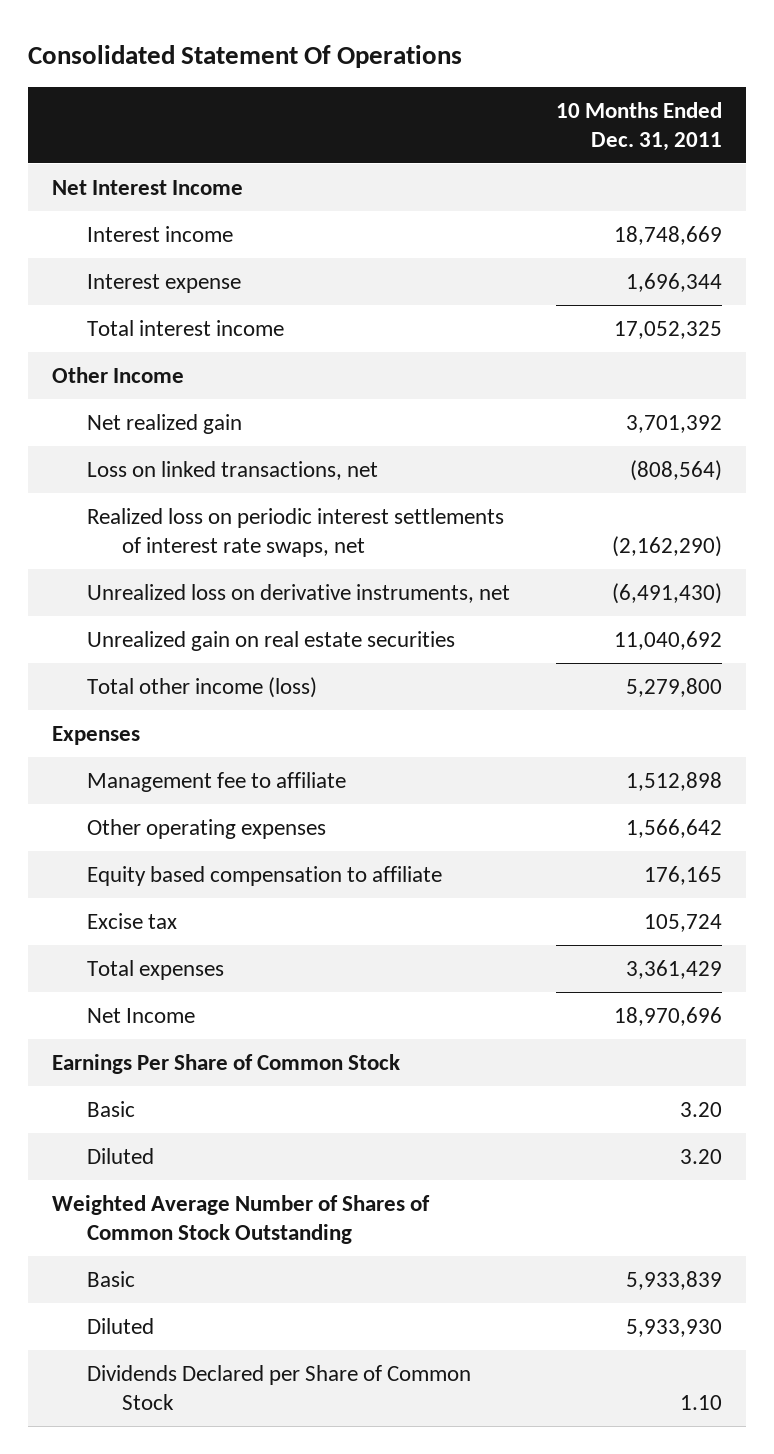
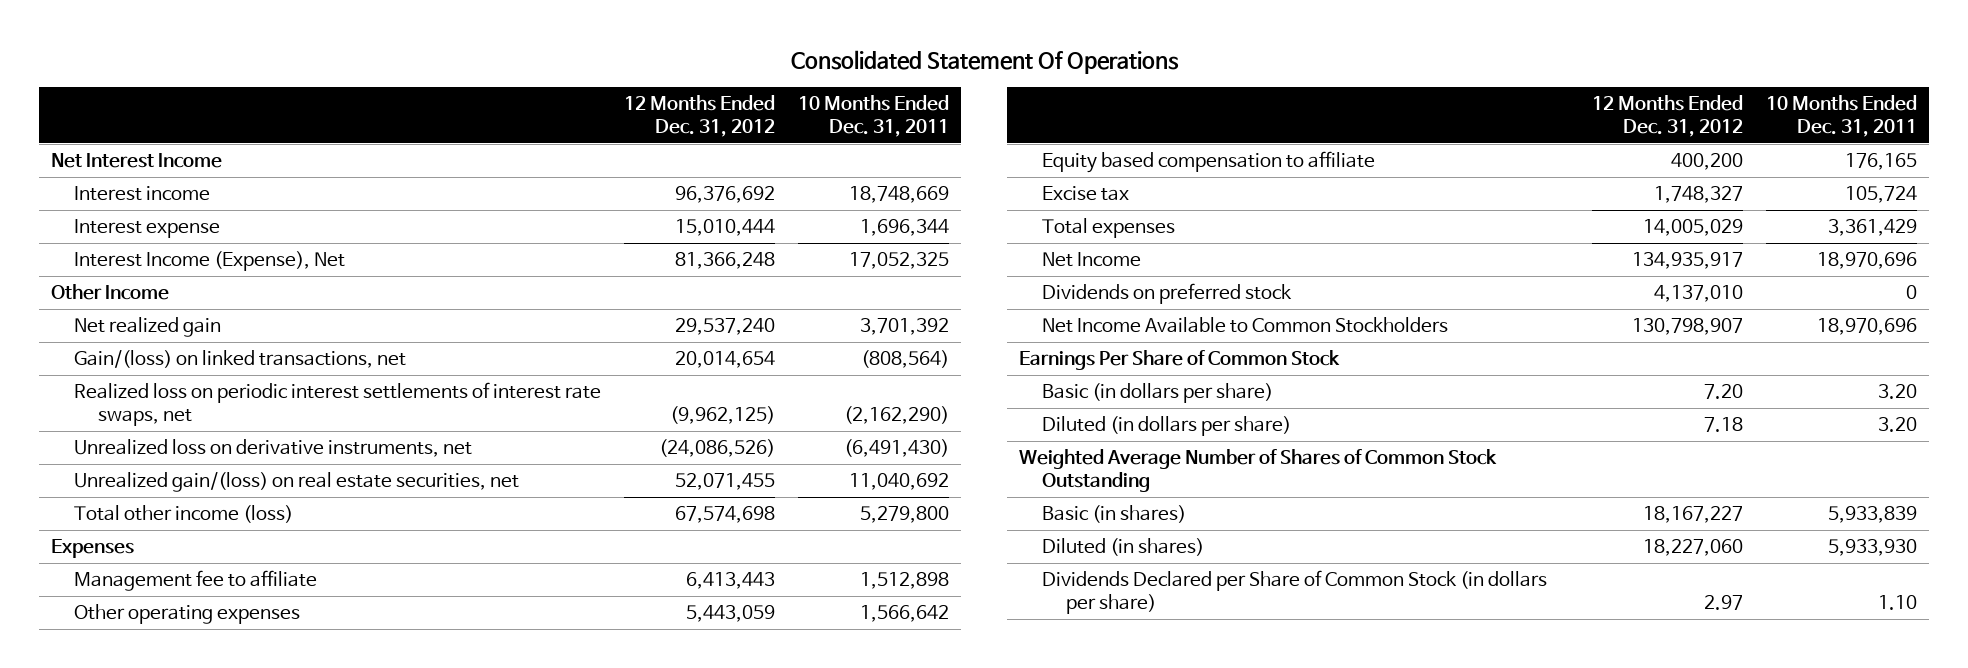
- | 10 Months Ended Dec. 31, 2011
+ | 12 Months Ended Dec. 31, 2012 | 10 Months Ended Dec. 31, 2011
- Total interest income | 17,052,325
+ Interest Income (Expense), Net | 81,366,248 | 17,052,325
- Loss on linked transactions, net | (808,564)
+ Gain/(loss) on linked transactions, net | 20,014,654 | (808,564)
- Unrealized gain on real estate securities | 11,040,692
+ Unrealized gain/(loss) on real estate securities, net | 52,071,455 | 11,040,692
+ Dividends on preferred stock | 4,137,010 | 0
+ Net Income Available to Common Stockholders | 130,798,907 | 18,970,696
- Basic | 3.20
- Diluted | 3.20
+ Basic (in dollars per share) | 7.20 | 3.20
+ Diluted (in dollars per share) | 7.18 | 3.20
- Basic | 5,933,839
- Diluted | 5,933,930
- Dividends Declared per Share of Common Stock | 1.10
+ Basic (in shares) | 18,167,227 | 5,933,839
+ Diluted (in shares) | 18,227,060 | 5,933,930
+ Dividends Declared per Share of Common Stock (in dollars per share) | 2.97 | 1.10

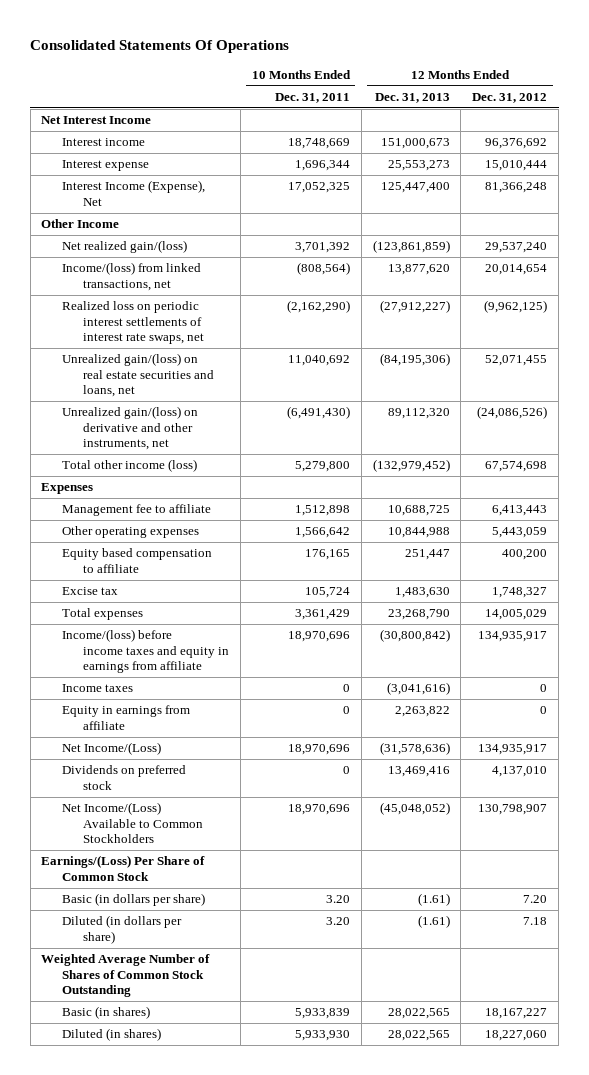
- Consolidated Statement Of Operations
+ Consolidated Statements Of Operations
- | 12 Months Ended Dec. 31, 2012 | 10 Months Ended Dec. 31, 2011
+ | 10 Months Ended Dec. 31, 2011 | 12 Months Ended Dec. 31, 2013 | 12 Months Ended Dec. 31, 2012
- Net realized gain | 29,537,240 | 3,701,392
- Gain/(loss) on linked transactions, net | 20,014,654 | (808,564)
+ Net realized gain/(loss) | 3,701,392 | (123,861,859) | 29,537,240
+ Income/(loss) from linked transactions, net | (808,564) | 13,877,620 | 20,014,654
- Unrealized loss on derivative instruments, net | (24,086,526) | (6,491,430)
- Unrealized gain/(loss) on real estate securities, net | 52,071,455 | 11,040,692
+ Unrealized gain/(loss) on real estate securities and loans, net | 11,040,692 | (84,195,306) | 52,071,455
+ Unrealized gain/(loss) on derivative and other instruments, net | (6,491,430) | 89,112,320 | (24,086,526)
- Net Income | 134,935,917 | 18,970,696
+ Income/(loss) before income taxes and equity in earnings from affiliate | 18,970,696 | (30,800,842) | 134,935,917
+ Income taxes | 0 | (3,041,616) | 0
+ Equity in earnings from affiliate | 0 | 2,263,822 | 0
+ Net Income/(Loss) | 18,970,696 | (31,578,636) | 134,935,917
- Net Income Available to Common Stockholders | 130,798,907 | 18,970,696
- Earnings Per Share of Common Stock
+ Net Income/(Loss) Available to Common Stockholders | 18,970,696 | (45,048,052) | 130,798,907
+ Earnings/(Loss) Per Share of Common Stock
- Dividends Declared per Share of Common Stock (in dollars per share) | 2.97 | 1.10

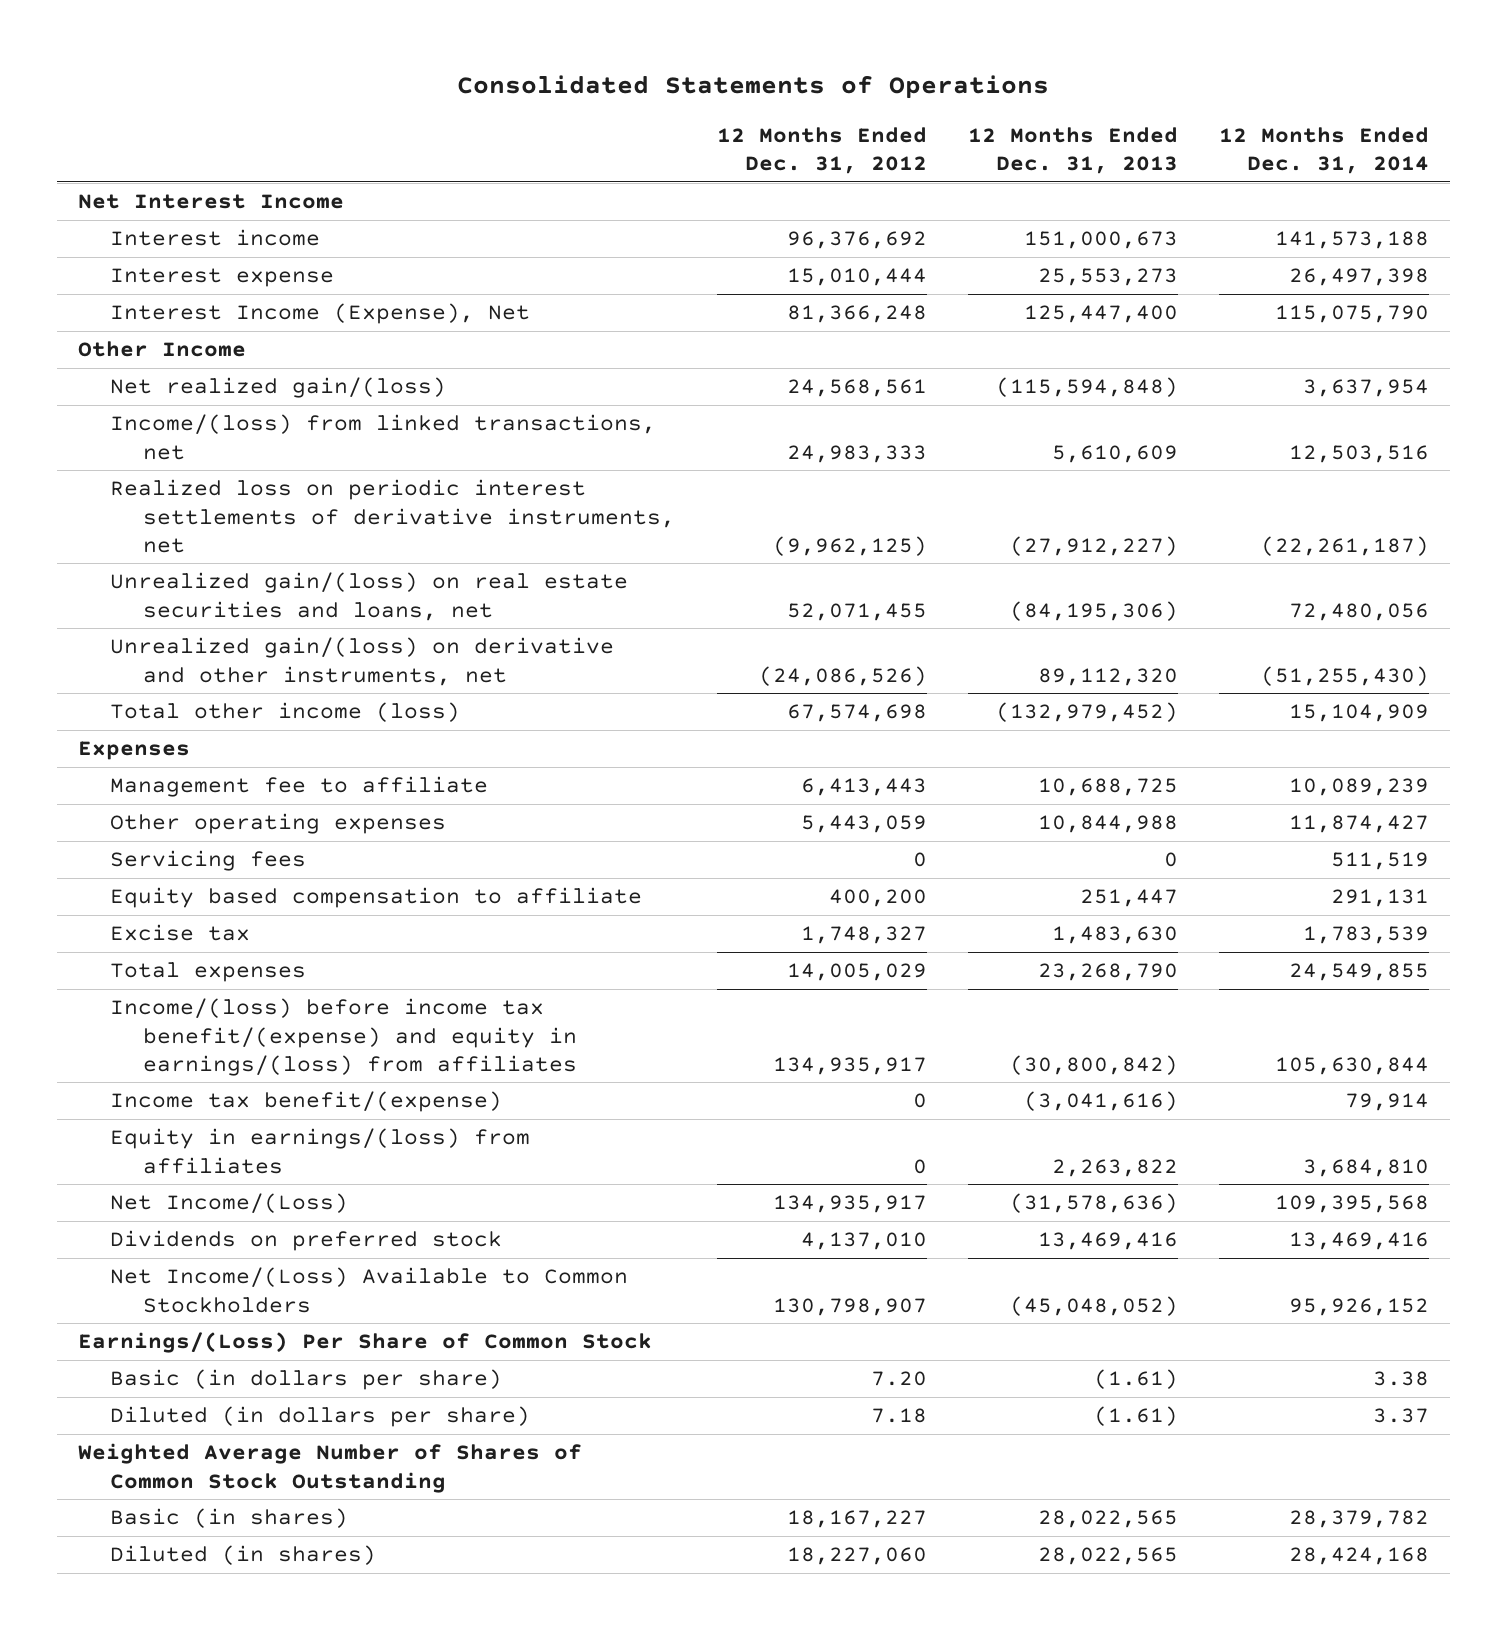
- Consolidated Statements Of Operations
+ Consolidated Statements of Operations
- | 10 Months Ended Dec. 31, 2011 | 12 Months Ended Dec. 31, 2013 | 12 Months Ended Dec. 31, 2012
+ | 12 Months Ended Dec. 31, 2012 | 12 Months Ended Dec. 31, 2013 | 12 Months Ended Dec. 31, 2014
- Net realized gain/(loss) | 3,701,392 | (123,861,859) | 29,537,240
- Income/(loss) from linked transactions, net | (808,564) | 13,877,620 | 20,014,654
- Realized loss on periodic interest settlements of interest rate swaps, net | (2,162,290) | (27,912,227) | (9,962,125)
+ Net realized gain/(loss) | 24,568,561 | (115,594,848) | 3,637,954
+ Income/(loss) from linked transactions, net | 24,983,333 | 5,610,609 | 12,503,516
+ Realized loss on periodic interest settlements of derivative instruments, net | (9,962,125) | (27,912,227) | (22,261,187)
+ Servicing fees | 0 | 0 | 511,519
- Income/(loss) before income taxes and equity in earnings from affiliate | 18,970,696 | (30,800,842) | 134,935,917
- Income taxes | 0 | (3,041,616) | 0
- Equity in earnings from affiliate | 0 | 2,263,822 | 0
+ Income/(loss) before income tax benefit/(expense) and equity in earnings/(loss) from affiliates | 134,935,917 | (30,800,842) | 105,630,844
+ Income tax benefit/(expense) | 0 | (3,041,616) | 79,914
+ Equity in earnings/(loss) from affiliates | 0 | 2,263,822 | 3,684,810

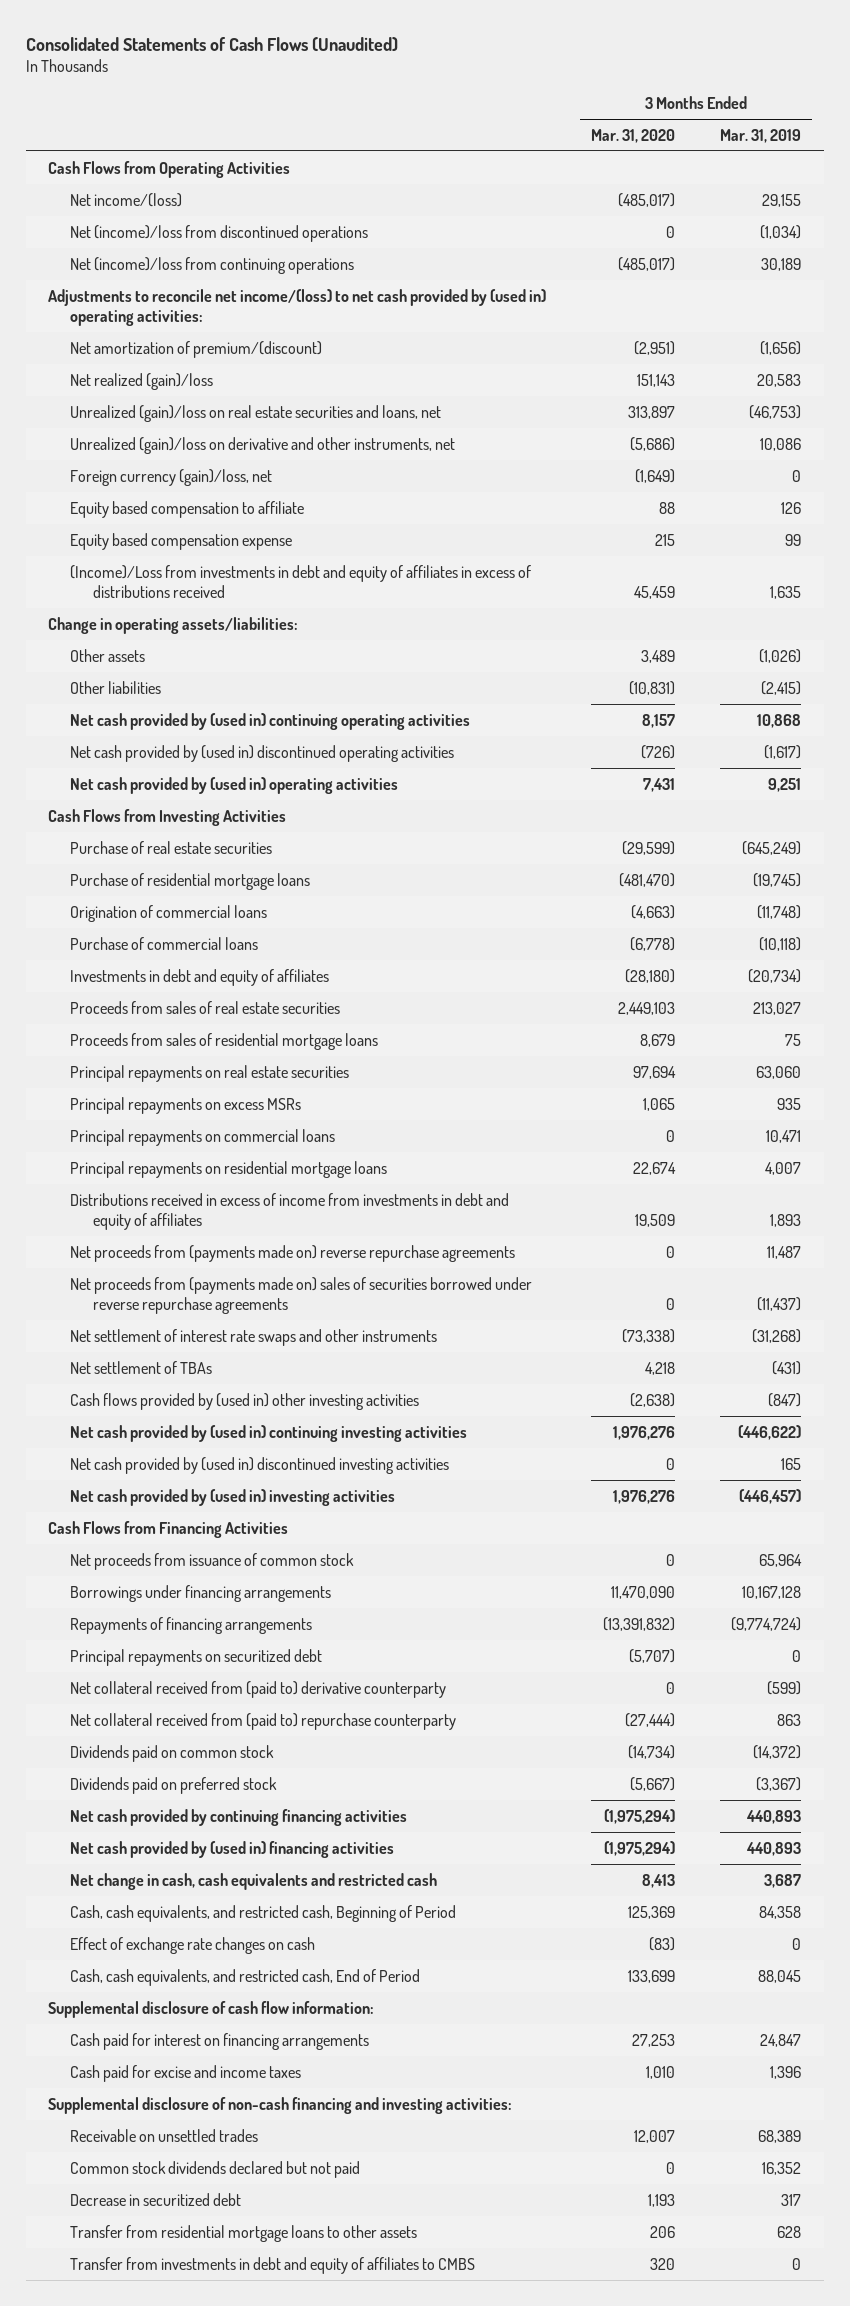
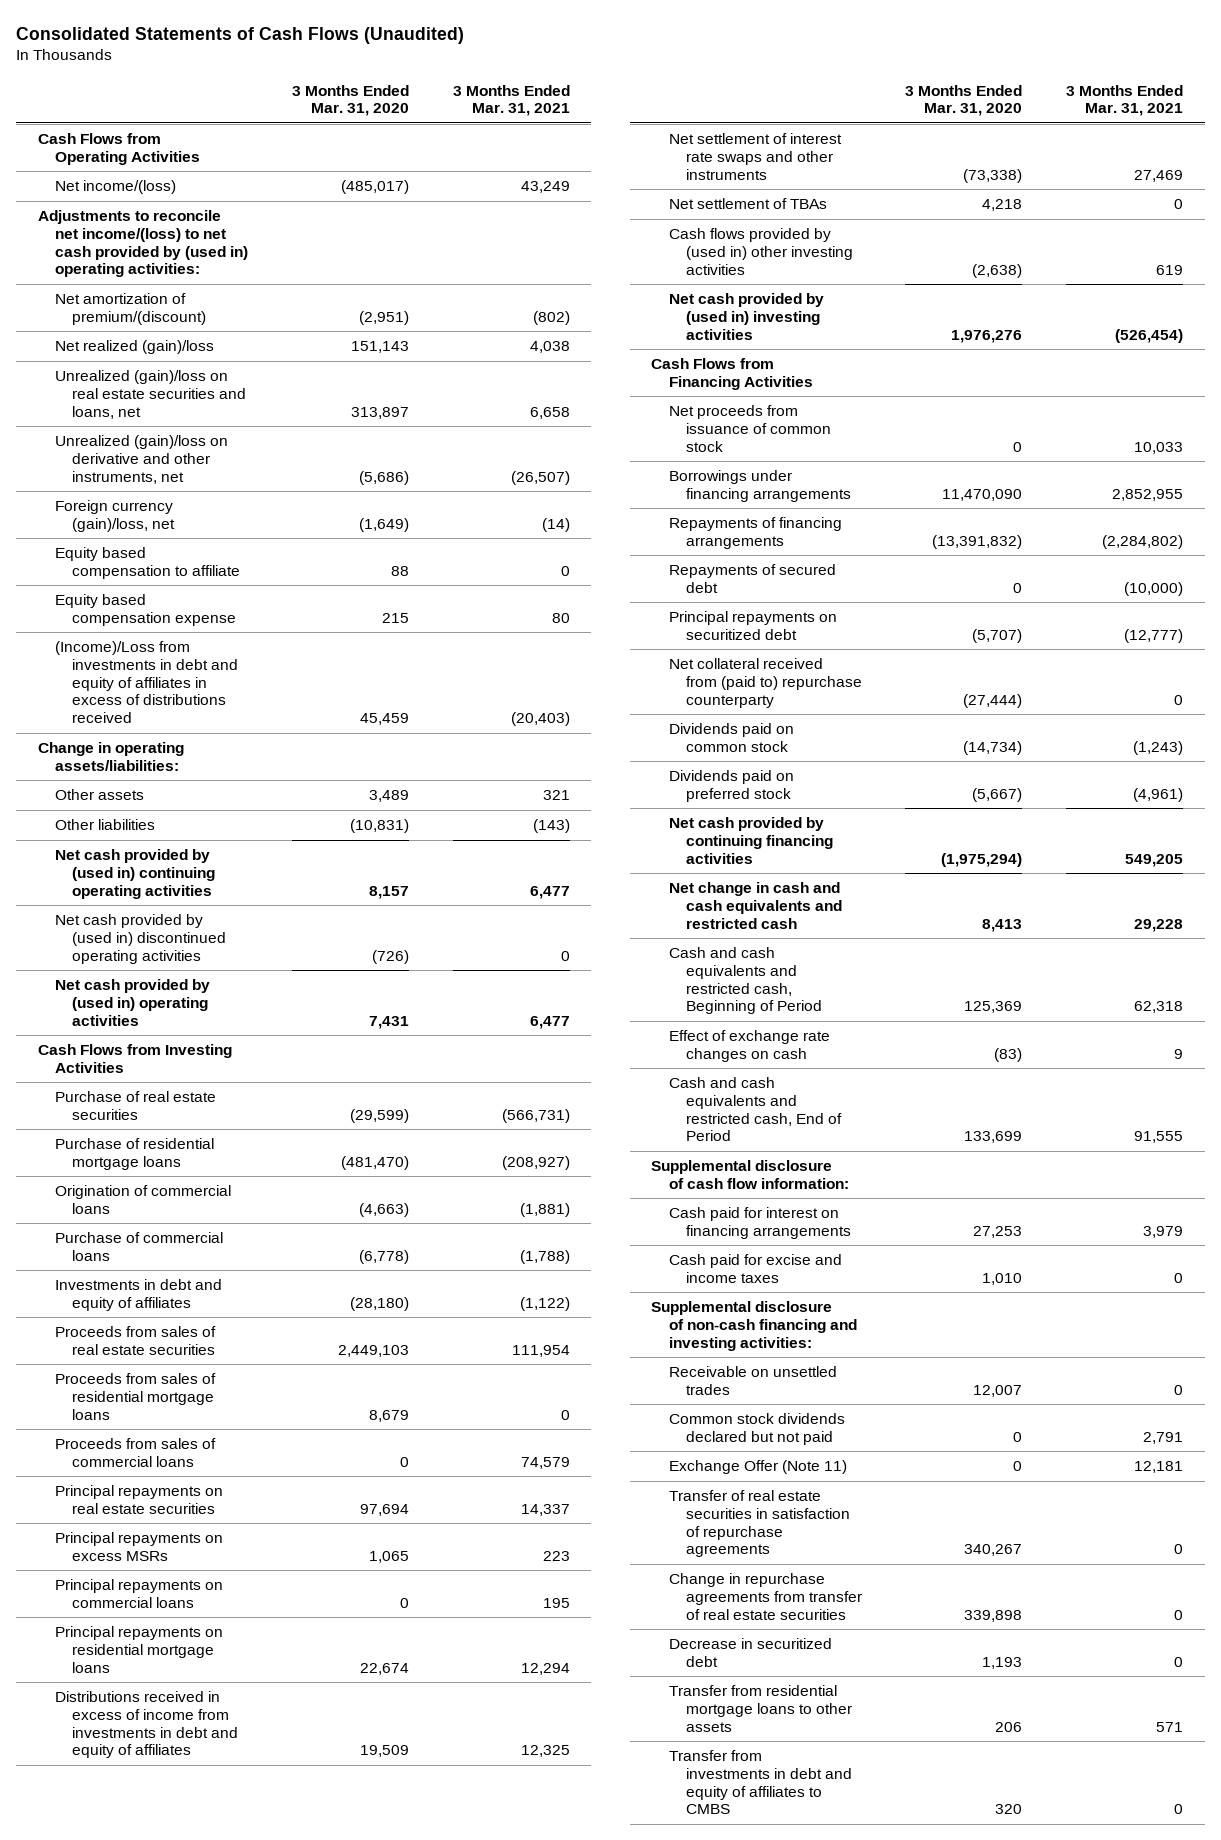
- | 3 Months Ended Mar. 31, 2020 | 3 Months Ended Mar. 31, 2019
+ | 3 Months Ended Mar. 31, 2020 | 3 Months Ended Mar. 31, 2021
- Net (income)/loss from discontinued operations | 0 | (1,034)
- Net (income)/loss from continuing operations | (485,017) | 30,189
+ Proceeds from sales of commercial loans | 0 | 74,579
- Net proceeds from (payments made on) reverse repurchase agreements | 0 | 11,487
- Net proceeds from (payments made on) sales of securities borrowed under reverse repurchase agreements | 0 | (11,437)
- Net cash provided by (used in) continuing investing activities | 1,976,276 | (446,622)
- Net cash provided by (used in) discontinued investing activities | 0 | 165
+ Repayments of secured debt | 0 | (10,000)
- Net collateral received from (paid to) derivative counterparty | 0 | (599)
- Net cash provided by (used in) financing activities | (1,975,294) | 440,893
- Net change in cash, cash equivalents and restricted cash | 8,413 | 3,687
- Cash, cash equivalents, and restricted cash, Beginning of Period | 125,369 | 84,358
+ Net change in cash and cash equivalents and restricted cash | 8,413 | 29,228
+ Cash and cash equivalents and restricted cash, Beginning of Period | 125,369 | 62,318
- Cash, cash equivalents, and restricted cash, End of Period | 133,699 | 88,045
+ Cash and cash equivalents and restricted cash, End of Period | 133,699 | 91,555
+ Exchange Offer (Note 11) | 0 | 12,181
+ Transfer of real estate securities in satisfaction of repurchase agreements | 340,267 | 0
+ Change in repurchase agreements from transfer of real estate securities | 339,898 | 0

